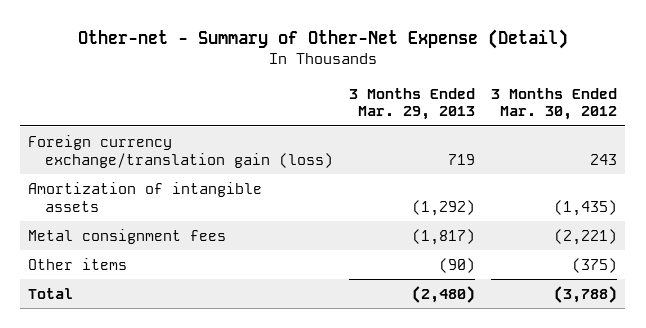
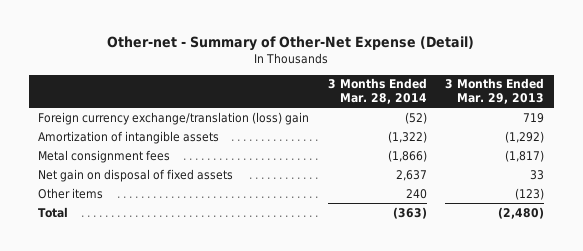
- | 3 Months Ended Mar. 29, 2013 | 3 Months Ended Mar. 30, 2012
+ | 3 Months Ended Mar. 28, 2014 | 3 Months Ended Mar. 29, 2013
- Foreign currency exchange/translation gain (loss) | 719 | 243
+ Foreign currency exchange/translation (loss) gain | (52) | 719
- Other items | (90) | (375)
+ Net gain on disposal of fixed assets | 2,637 | 33
+ Other items | 240 | (123)

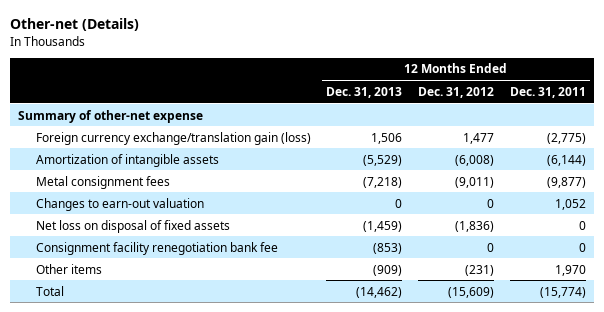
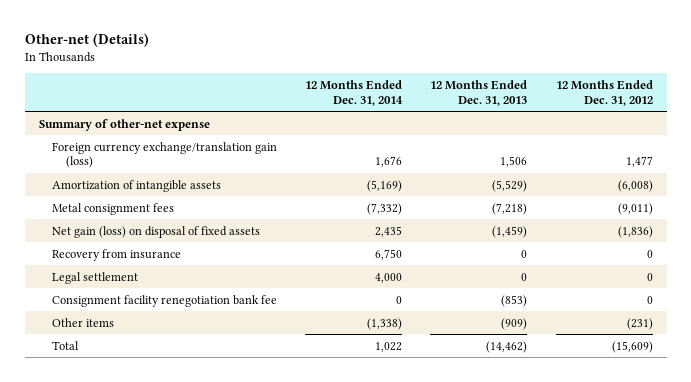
- | 12 Months Ended Dec. 31, 2013 | 12 Months Ended Dec. 31, 2012 | 12 Months Ended Dec. 31, 2011
+ | 12 Months Ended Dec. 31, 2014 | 12 Months Ended Dec. 31, 2013 | 12 Months Ended Dec. 31, 2012
- Changes to earn-out valuation | 0 | 0 | 1,052
- Net loss on disposal of fixed assets | (1,459) | (1,836) | 0
+ Net gain (loss) on disposal of fixed assets | 2,435 | (1,459) | (1,836)
+ Recovery from insurance | 6,750 | 0 | 0
+ Legal settlement | 4,000 | 0 | 0

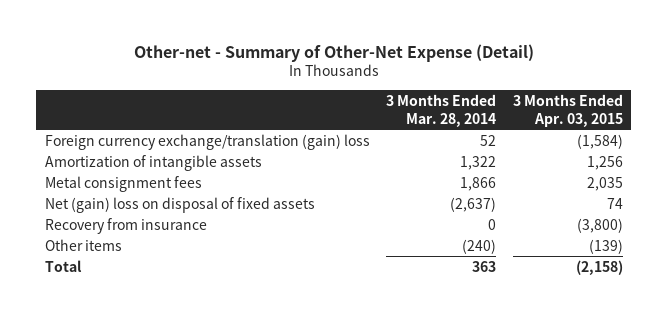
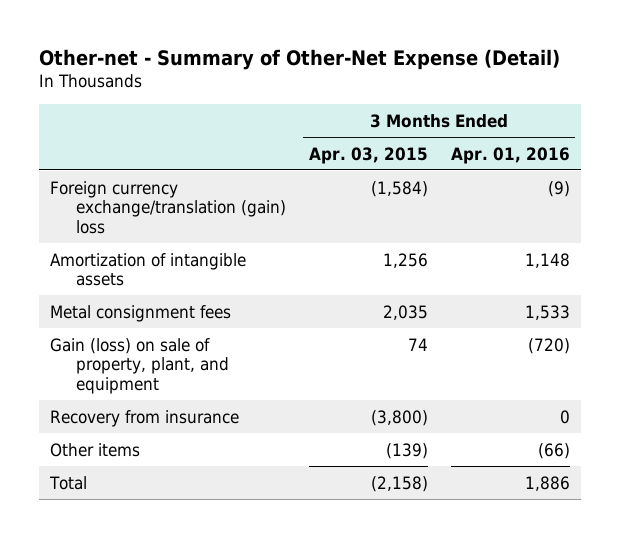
- | 3 Months Ended Mar. 28, 2014 | 3 Months Ended Apr. 03, 2015
+ | 3 Months Ended Apr. 03, 2015 | 3 Months Ended Apr. 01, 2016
- Net (gain) loss on disposal of fixed assets | (2,637) | 74
+ Gain (loss) on sale of property, plant, and equipment | 74 | (720)

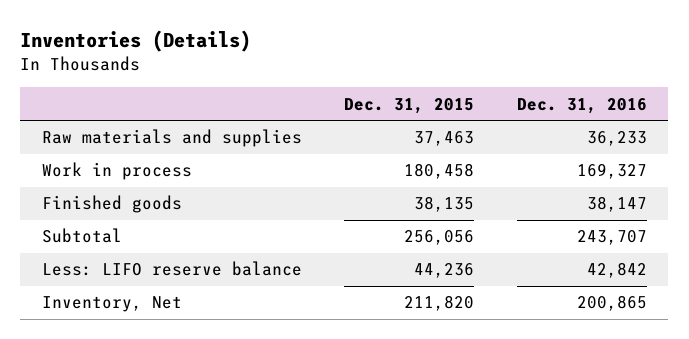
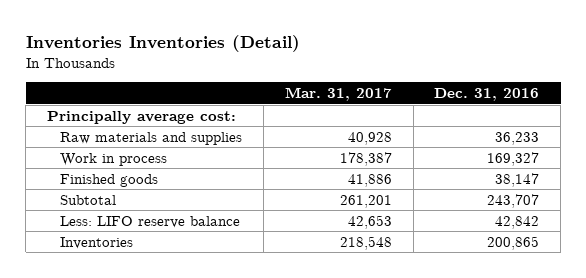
- Inventories (Details)
+ Inventories Inventories (Detail)
- | Dec. 31, 2015 | Dec. 31, 2016
+ | Mar. 31, 2017 | Dec. 31, 2016
+ Principally average cost:
- Inventory, Net | 211,820 | 200,865
+ Inventories | 218,548 | 200,865

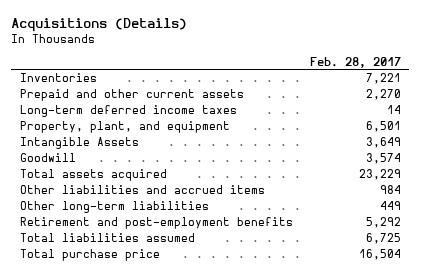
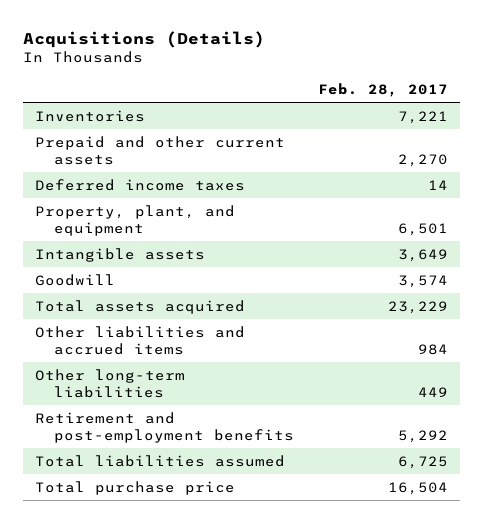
- Long-term deferred income taxes | 14
+ Deferred income taxes | 14
- Intangible Assets | 3,649
+ Intangible assets | 3,649

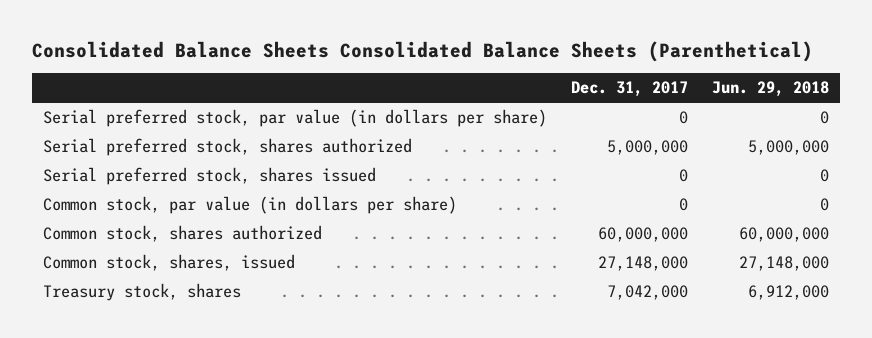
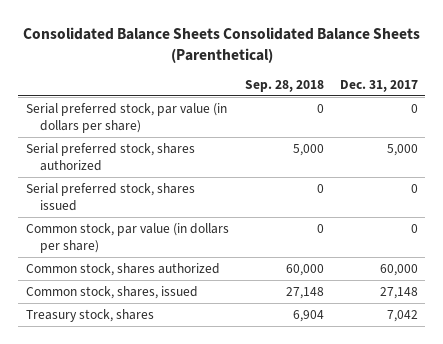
- | Dec. 31, 2017 | Jun. 29, 2018
+ | Sep. 28, 2018 | Dec. 31, 2017
- Serial preferred stock, shares authorized | 5,000,000 | 5,000,000
+ Serial preferred stock, shares authorized | 5,000 | 5,000
- Common stock, shares authorized | 60,000,000 | 60,000,000
- Common stock, shares, issued | 27,148,000 | 27,148,000
- Treasury stock, shares | 7,042,000 | 6,912,000
+ Common stock, shares authorized | 60,000 | 60,000
+ Common stock, shares, issued | 27,148 | 27,148
+ Treasury stock, shares | 6,904 | 7,042

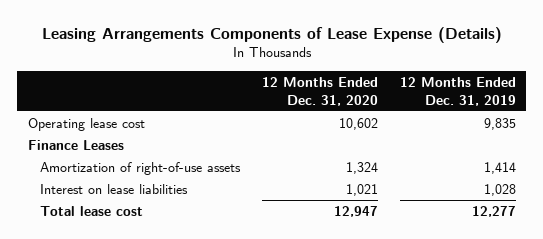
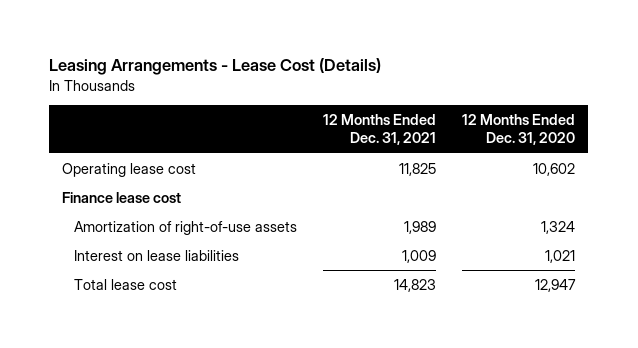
- Leasing Arrangements Components of Lease Expense (Details)
+ Leasing Arrangements - Lease Cost (Details)
- | 12 Months Ended Dec. 31, 2020 | 12 Months Ended Dec. 31, 2019
+ | 12 Months Ended Dec. 31, 2021 | 12 Months Ended Dec. 31, 2020
- Finance Leases
+ Finance lease cost

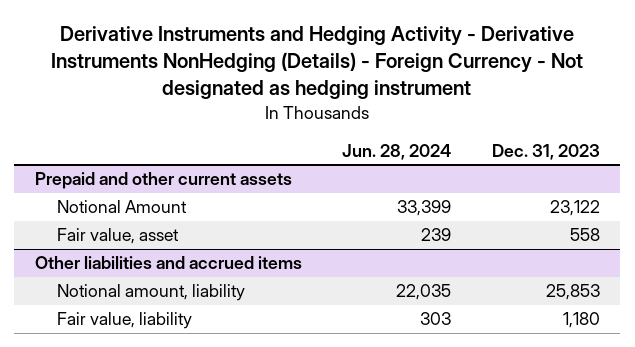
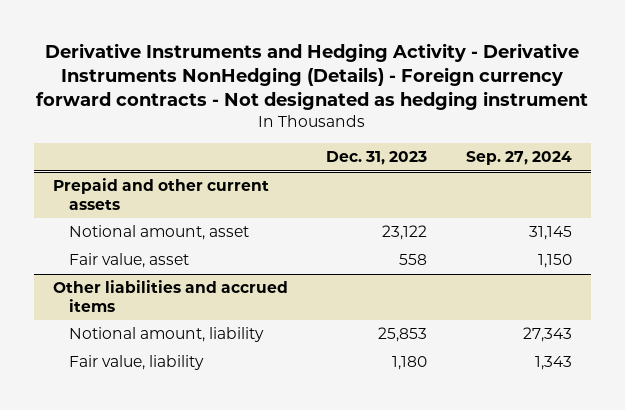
- Derivative Instruments and Hedging Activity - Derivative Instruments NonHedging (Details) - Foreign Currency - Not designated as hedging instrument
+ Derivative Instruments and Hedging Activity - Derivative Instruments NonHedging (Details) - Foreign currency forward contracts - Not designated as hedging instrument
- | Jun. 28, 2024 | Dec. 31, 2023
+ | Dec. 31, 2023 | Sep. 27, 2024
@ Prepaid and other current assets
- Notional Amount | 33,399 | 23,122
+ Notional amount, asset | 23,122 | 31,145

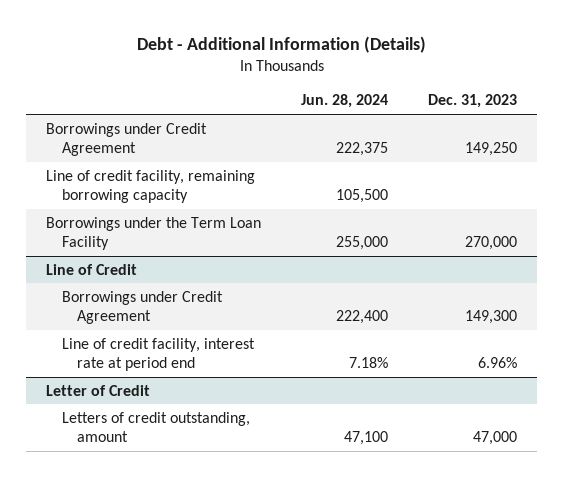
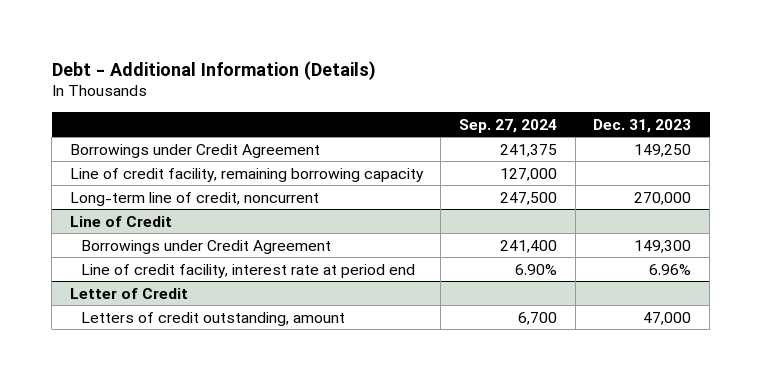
- | Jun. 28, 2024 | Dec. 31, 2023
+ | Sep. 27, 2024 | Dec. 31, 2023
- Borrowings under the Term Loan Facility | 255,000 | 270,000
+ Long-term line of credit, noncurrent | 247,500 | 270,000

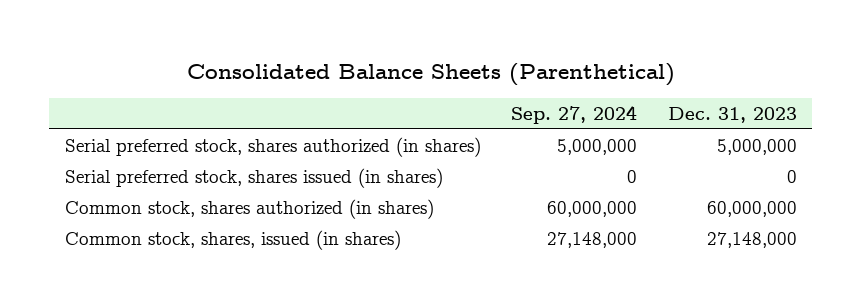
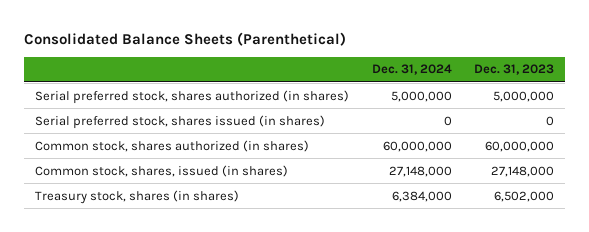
- | Sep. 27, 2024 | Dec. 31, 2023
+ | Dec. 31, 2024 | Dec. 31, 2023
+ Treasury stock, shares (in shares) | 6,384,000 | 6,502,000

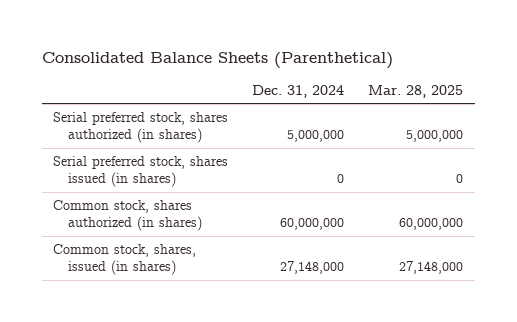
- | Dec. 31, 2024 | Dec. 31, 2023
+ | Dec. 31, 2024 | Mar. 28, 2025
- Treasury stock, shares (in shares) | 6,384,000 | 6,502,000

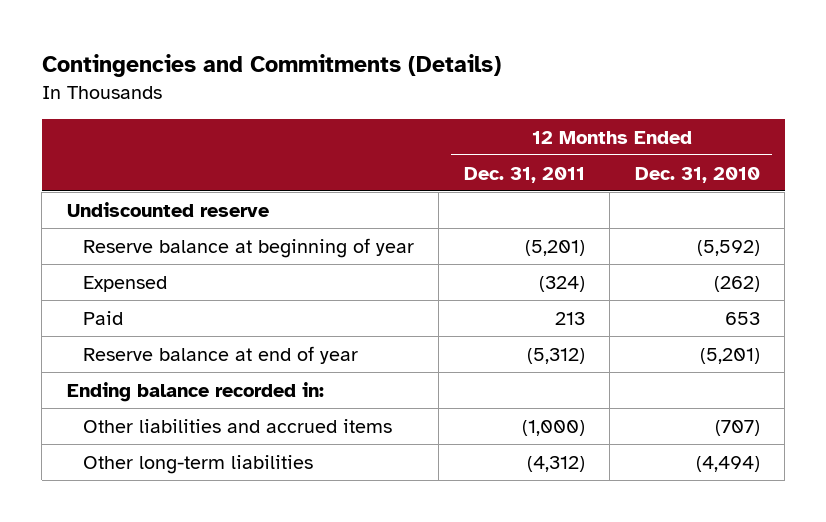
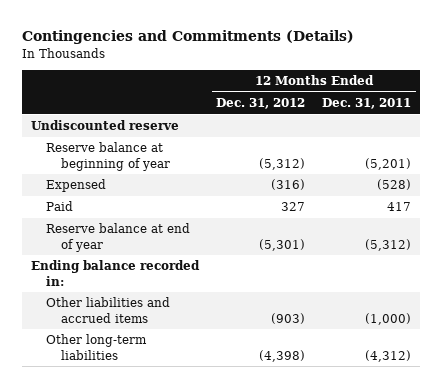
- | 12 Months Ended Dec. 31, 2011 | 12 Months Ended Dec. 31, 2010
+ | 12 Months Ended Dec. 31, 2012 | 12 Months Ended Dec. 31, 2011
- Expensed | (324) | (262)
- Paid | 213 | 653
+ Expensed | (316) | (528)
+ Paid | 327 | 417

